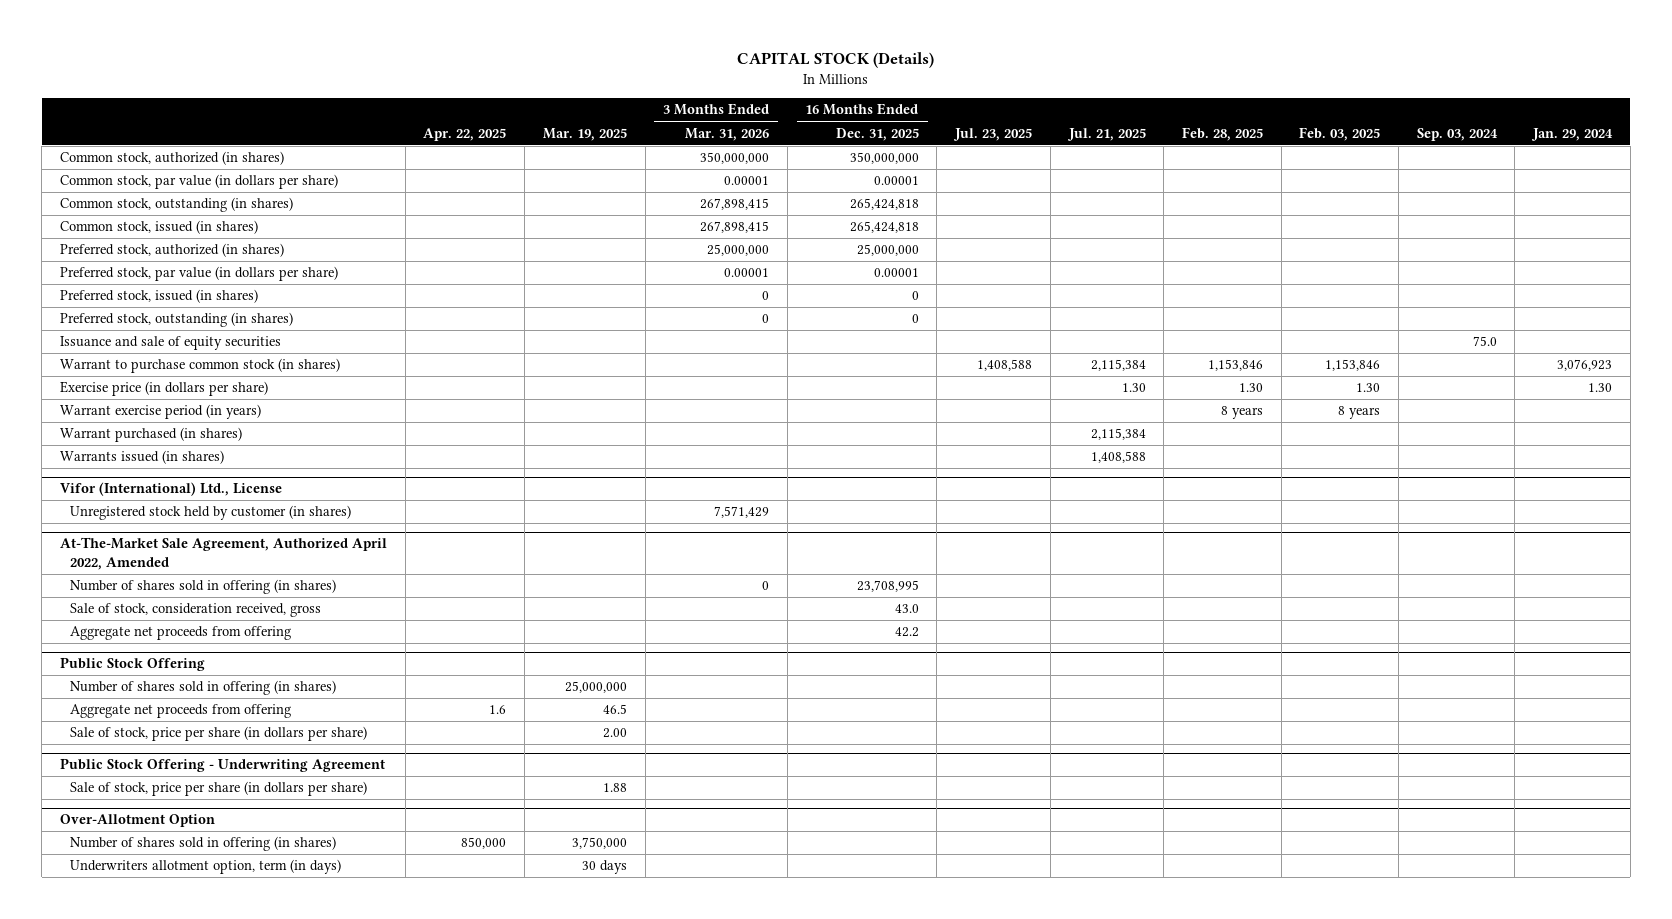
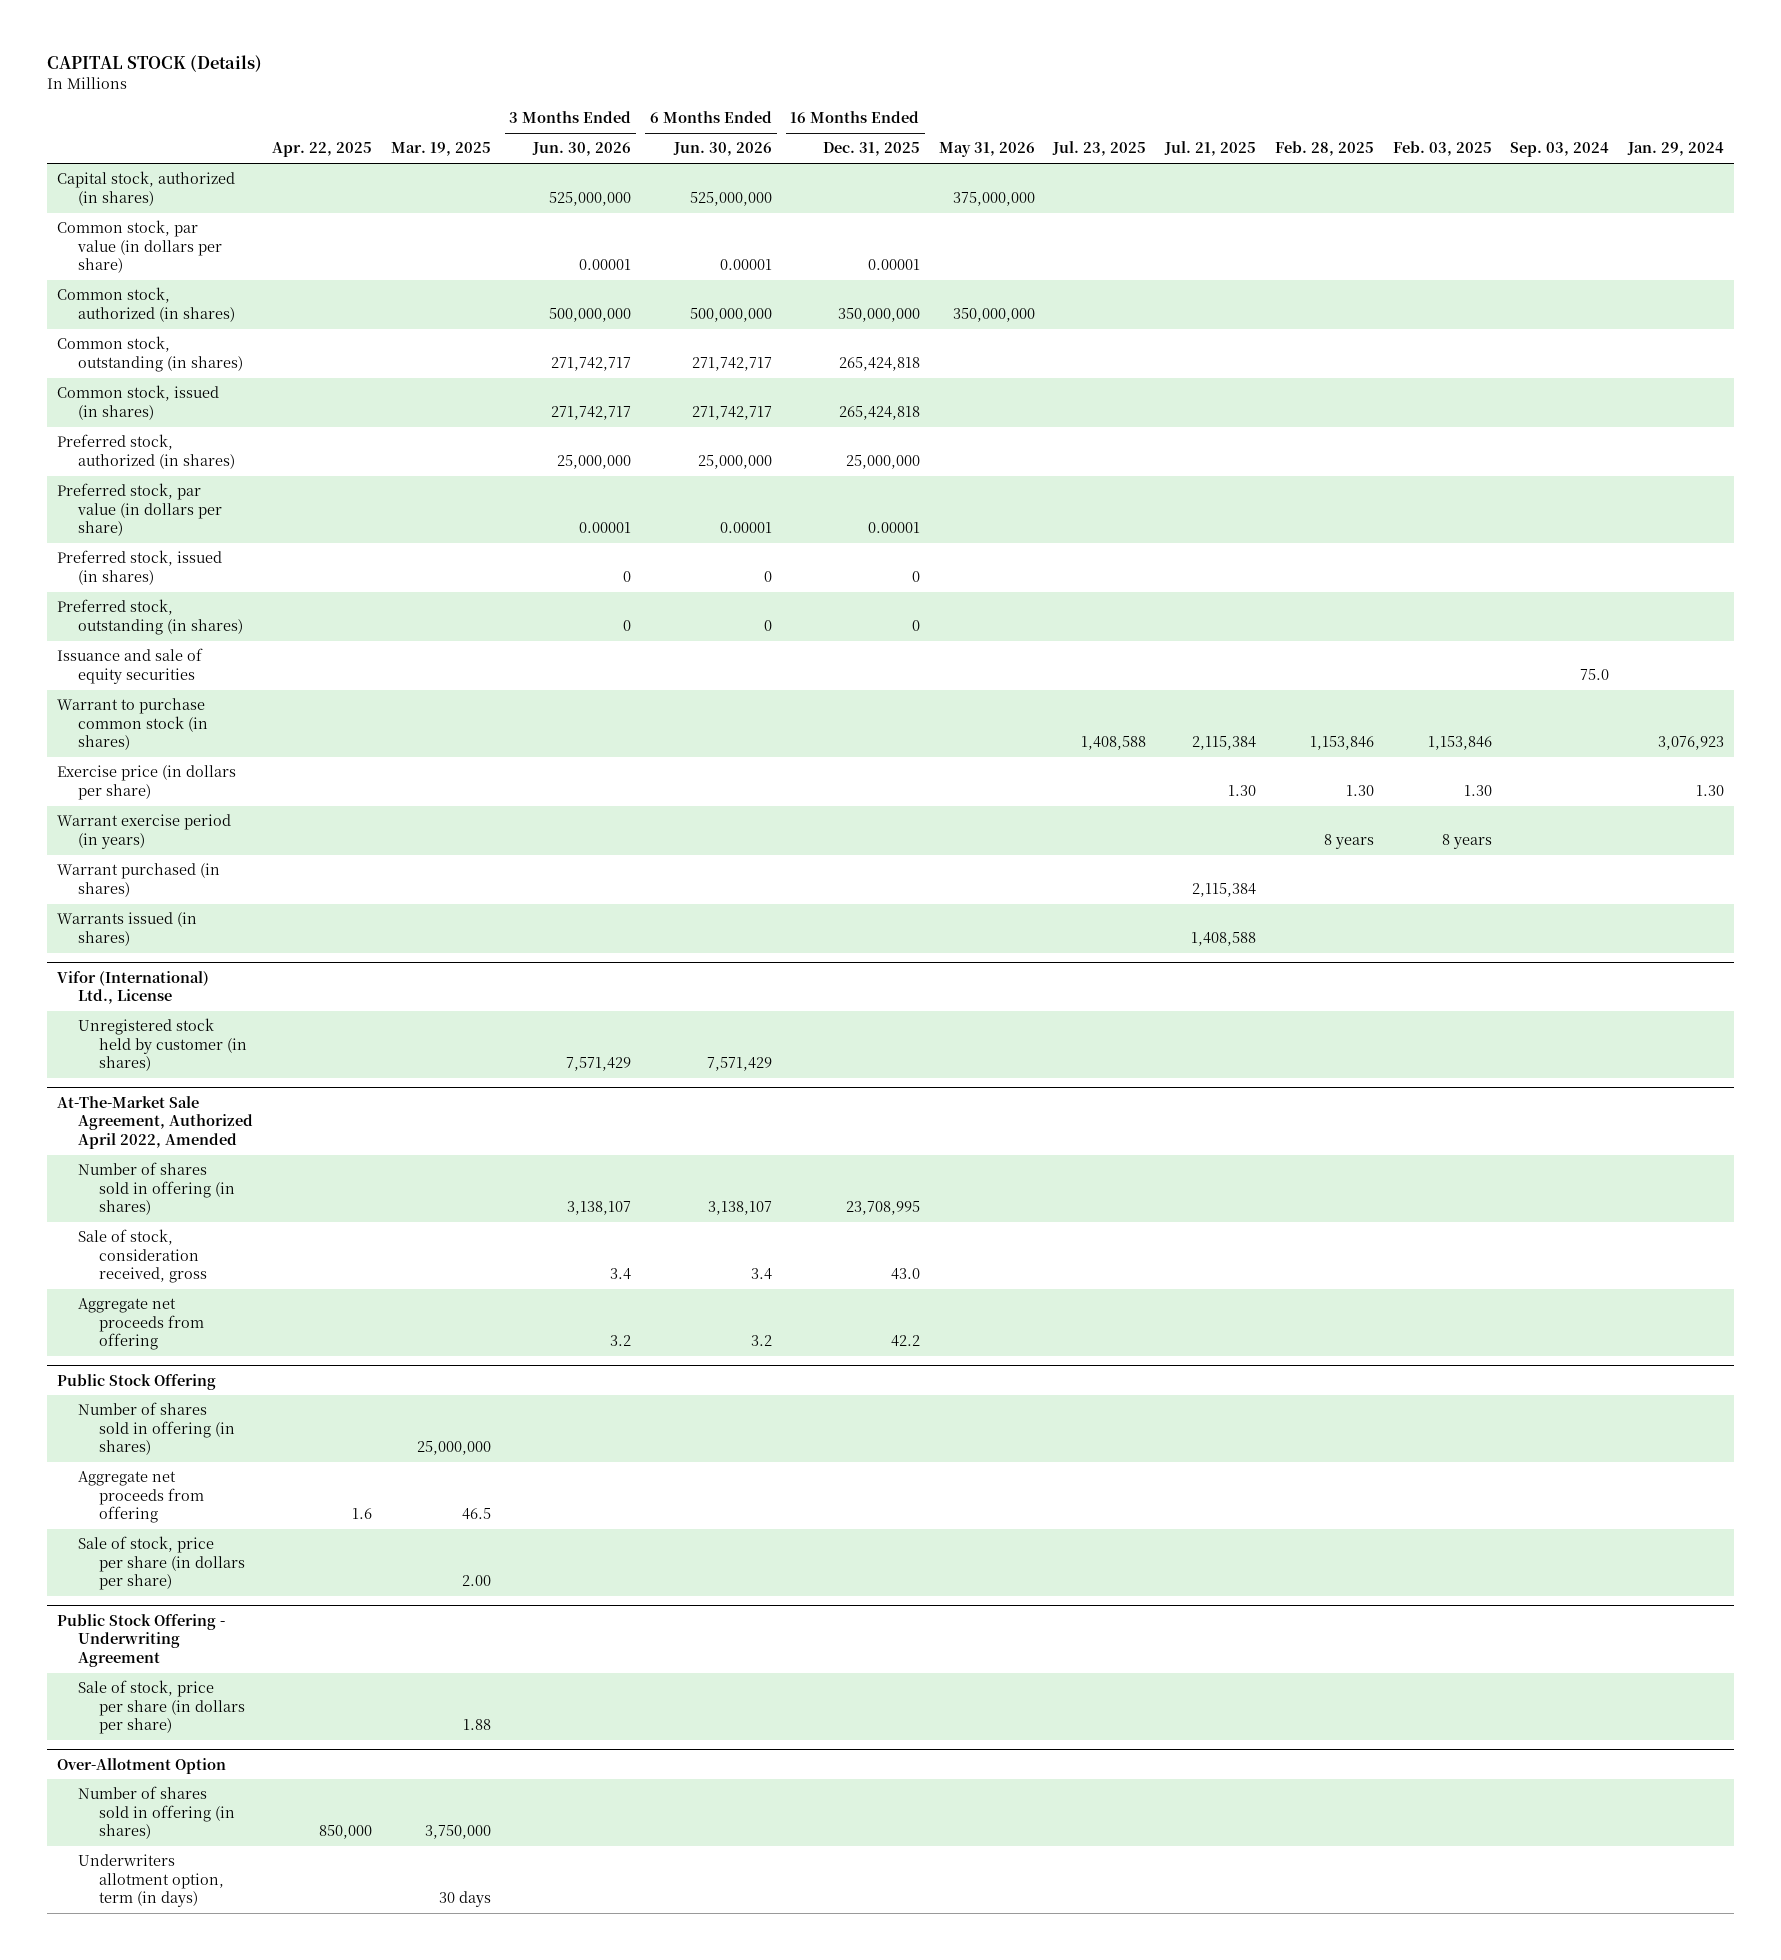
- | Apr. 22, 2025 | Mar. 19, 2025 | 3 Months Ended Mar. 31, 2026 | 16 Months Ended Dec. 31, 2025 | Jul. 23, 2025 | Jul. 21, 2025 | Feb. 28, 2025 | Feb. 03, 2025 | Sep. 03, 2024 | Jan. 29, 2024
+ | Apr. 22, 2025 | Mar. 19, 2025 | 3 Months Ended Jun. 30, 2026 | 6 Months Ended Jun. 30, 2026 | 16 Months Ended Dec. 31, 2025 | May 31, 2026 | Jul. 23, 2025 | Jul. 21, 2025 | Feb. 28, 2025 | Feb. 03, 2025 | Sep. 03, 2024 | Jan. 29, 2024
+ Capital stock, authorized (in shares) | | | 525,000,000 | 525,000,000 | | 375,000,000 | | | | | |
moved down: Common stock, authorized (in shares) | | | 500,000,000 | 500,000,000 | 350,000,000 | 350,000,000 | | | | | |

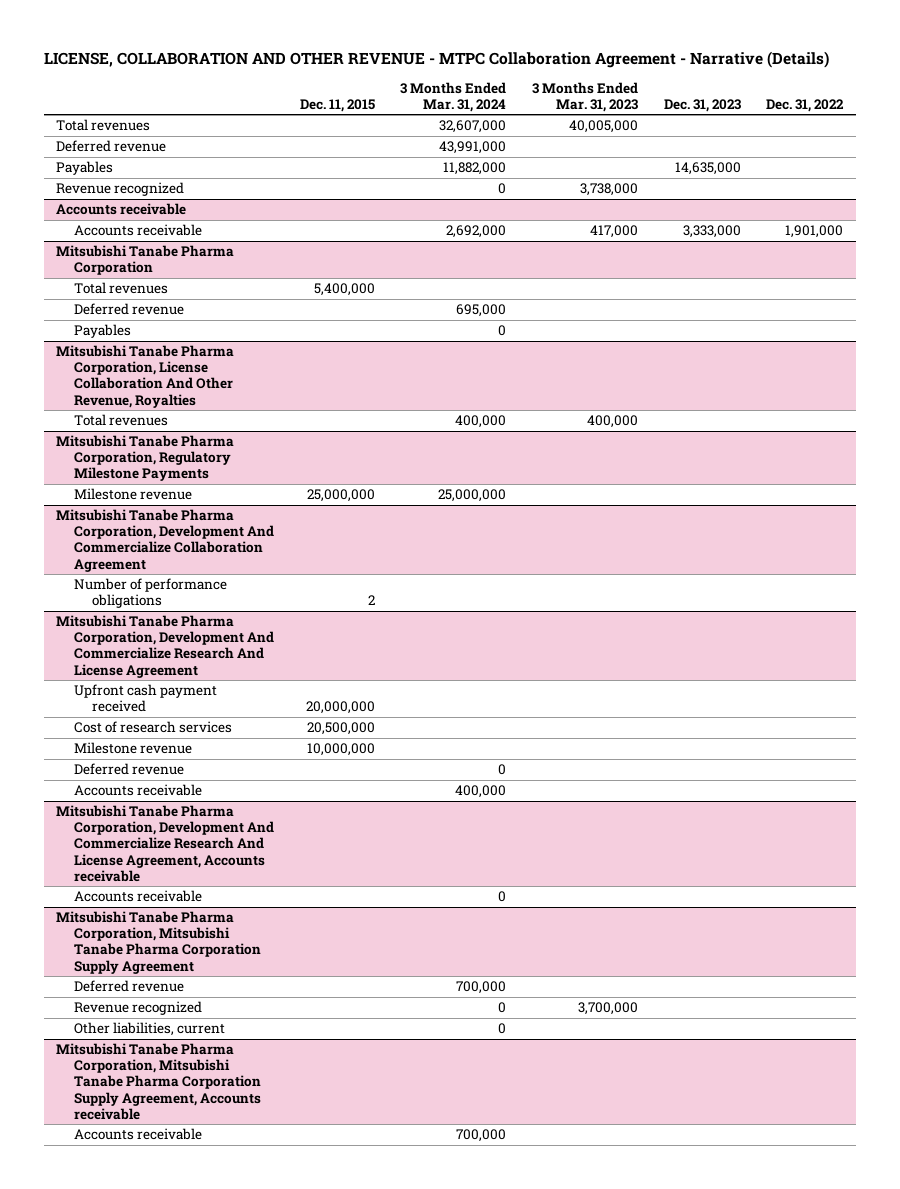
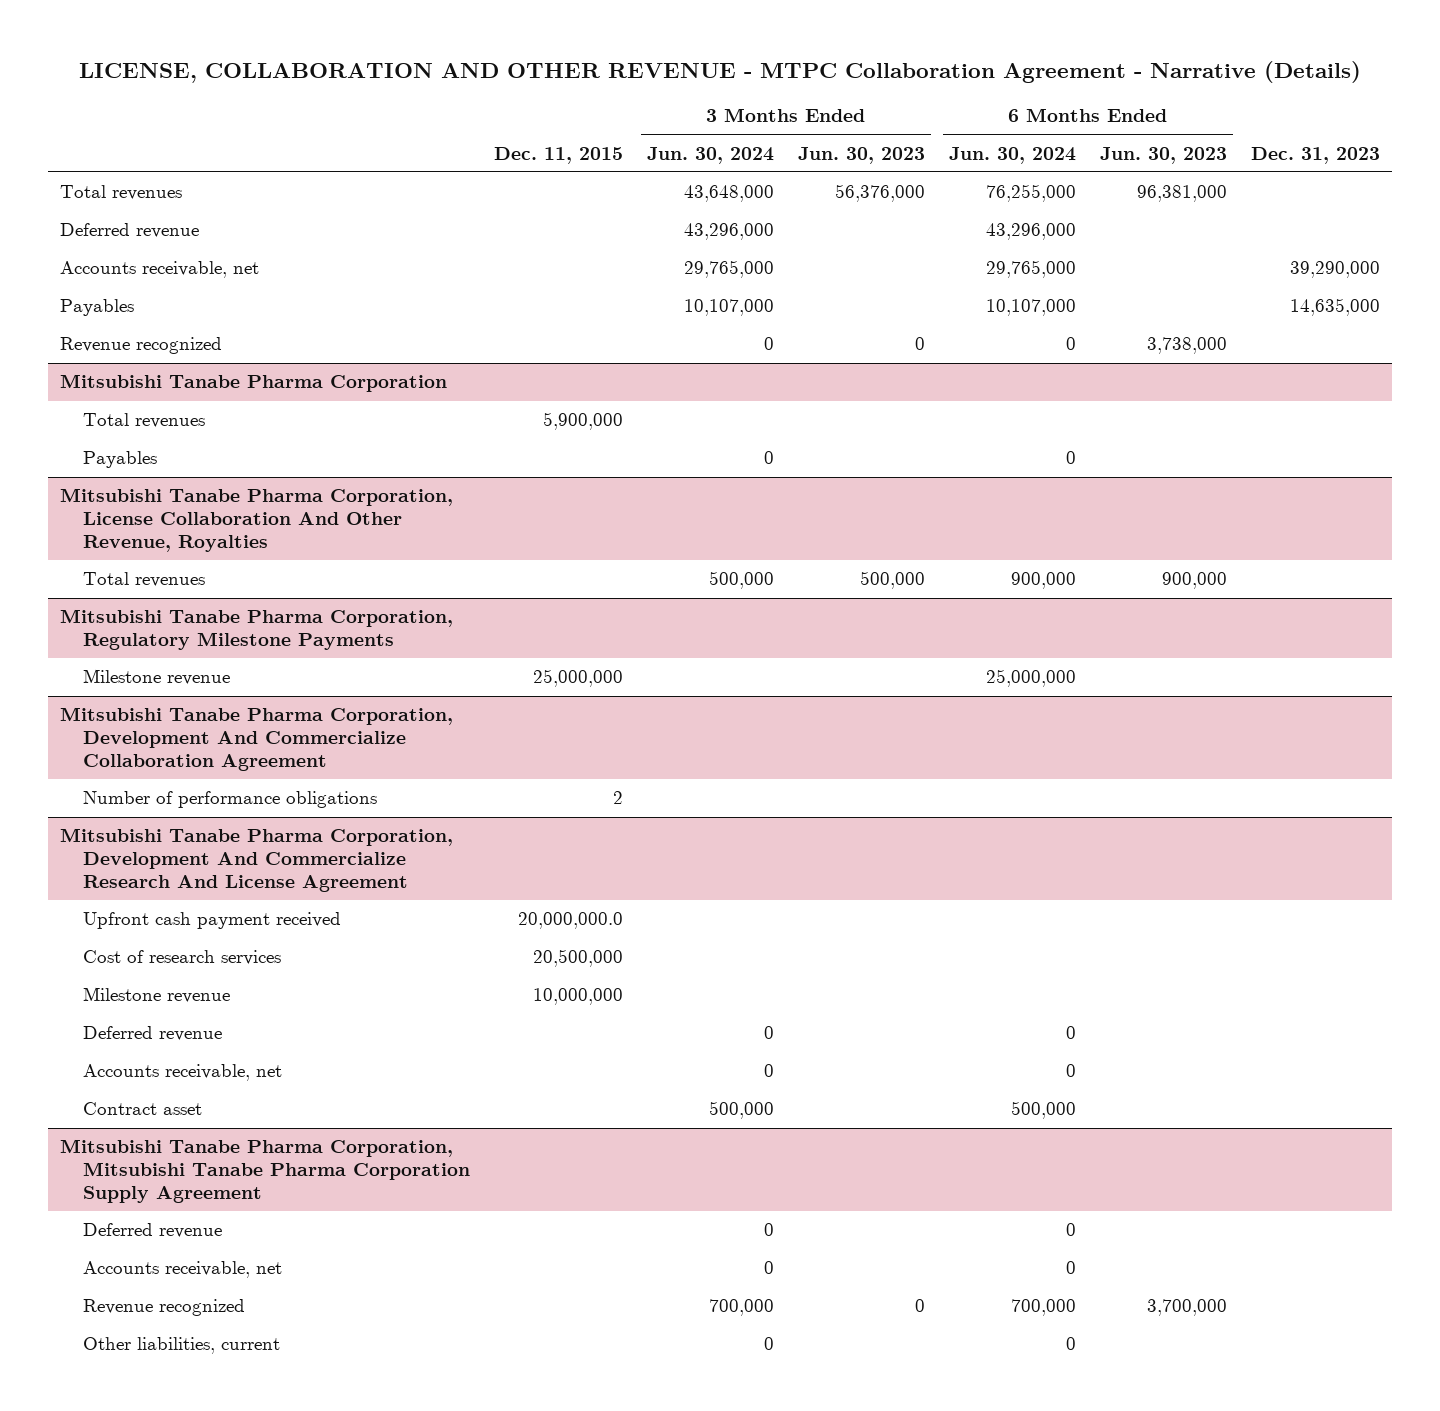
- | Dec. 11, 2015 | 3 Months Ended Mar. 31, 2024 | 3 Months Ended Mar. 31, 2023 | Dec. 31, 2023 | Dec. 31, 2022
+ | Dec. 11, 2015 | 3 Months Ended Jun. 30, 2024 | 3 Months Ended Jun. 30, 2023 | 6 Months Ended Jun. 30, 2024 | 6 Months Ended Jun. 30, 2023 | Dec. 31, 2023
+ Accounts receivable, net | | 29,765,000 | | 29,765,000 | | 39,290,000
- Accounts receivable
- Accounts receivable | | 2,692,000 | 417,000 | 3,333,000 | 1,901,000
@ Mitsubishi Tanabe Pharma Corporation
- Total revenues | 5,400,000 | | | |
- Deferred revenue | | 695,000 | | |
+ Total revenues | 5,900,000 | | | | |
@ Mitsubishi Tanabe Pharma Corporation, Development And Commercialize Research And License Agreement
- Upfront cash payment received | 20,000,000 | | | |
+ Upfront cash payment received | 20,000,000.0 | | | | |
- Accounts receivable | | 400,000 | | |
- Mitsubishi Tanabe Pharma Corporation, Development And Commercialize Research And License Agreement, Accounts receivable
- Accounts receivable | | 0 | | |
@ Mitsubishi Tanabe Pharma Corporation, Development And Commercialize Research And License Agreement
+ Accounts receivable, net | | 0 | | 0 | |
+ Contract asset | | 500,000 | | 500,000 | |
@ Mitsubishi Tanabe Pharma Corporation, Mitsubishi Tanabe Pharma Corporation Supply Agreement
+ Accounts receivable, net | | 0 | | 0 | |
- Mitsubishi Tanabe Pharma Corporation, Mitsubishi Tanabe Pharma Corporation Supply Agreement, Accounts receivable
- Accounts receivable | | 700,000 | | |

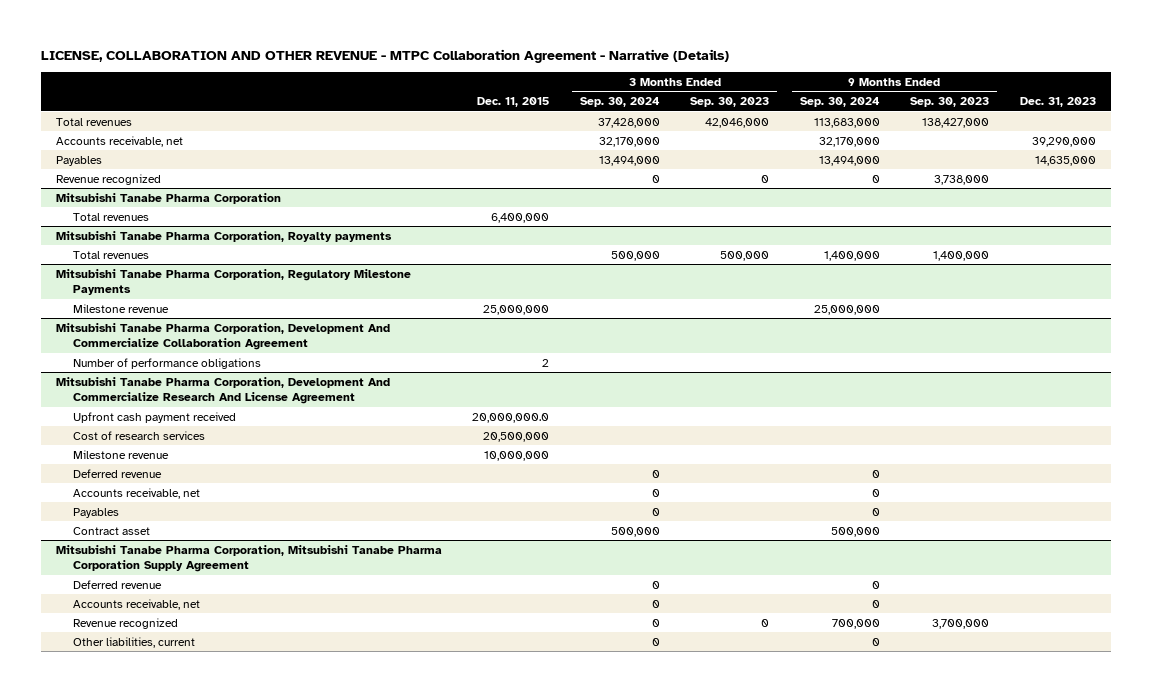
- | Dec. 11, 2015 | 3 Months Ended Jun. 30, 2024 | 3 Months Ended Jun. 30, 2023 | 6 Months Ended Jun. 30, 2024 | 6 Months Ended Jun. 30, 2023 | Dec. 31, 2023
+ | Dec. 11, 2015 | 3 Months Ended Sep. 30, 2024 | 3 Months Ended Sep. 30, 2023 | 9 Months Ended Sep. 30, 2024 | 9 Months Ended Sep. 30, 2023 | Dec. 31, 2023
- Deferred revenue | | 43,296,000 | | 43,296,000 | |
@ Mitsubishi Tanabe Pharma Corporation
- Total revenues | 5,900,000 | | | | |
- Payables | | 0 | | 0 | |
- Mitsubishi Tanabe Pharma Corporation, License Collaboration And Other Revenue, Royalties
- Total revenues | | 500,000 | 500,000 | 900,000 | 900,000 |
@ Mitsubishi Tanabe Pharma Corporation
+ Total revenues | 6,400,000 | | | | |
+ Mitsubishi Tanabe Pharma Corporation, Royalty payments
+ Total revenues | | 500,000 | 500,000 | 1,400,000 | 1,400,000 |
@ Mitsubishi Tanabe Pharma Corporation, Development And Commercialize Research And License Agreement
+ Payables | | 0 | | 0 | |

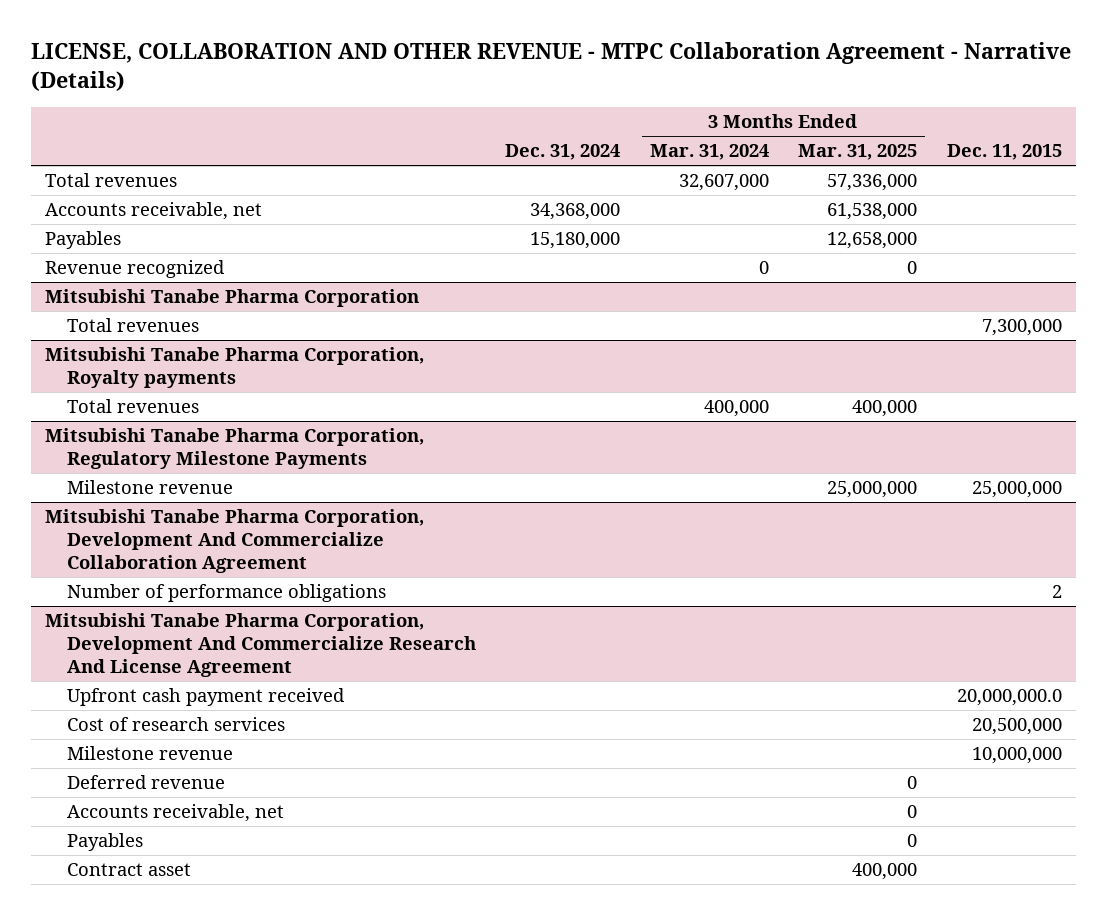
- | Dec. 11, 2015 | 3 Months Ended Sep. 30, 2024 | 3 Months Ended Sep. 30, 2023 | 9 Months Ended Sep. 30, 2024 | 9 Months Ended Sep. 30, 2023 | Dec. 31, 2023
+ | Dec. 31, 2024 | 3 Months Ended Mar. 31, 2024 | 3 Months Ended Mar. 31, 2025 | Dec. 11, 2015
@ Mitsubishi Tanabe Pharma Corporation
- Total revenues | 6,400,000 | | | | |
+ Total revenues | | | | 7,300,000
- Mitsubishi Tanabe Pharma Corporation, Mitsubishi Tanabe Pharma Corporation Supply Agreement
- Deferred revenue | | 0 | | 0 | |
- Accounts receivable, net | | 0 | | 0 | |
- Revenue recognized | | 0 | 0 | 700,000 | 3,700,000 |
- Other liabilities, current | | 0 | | 0 | |

